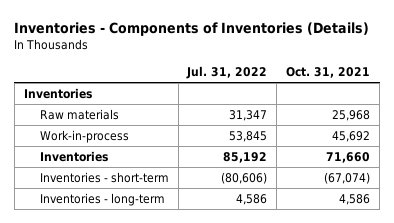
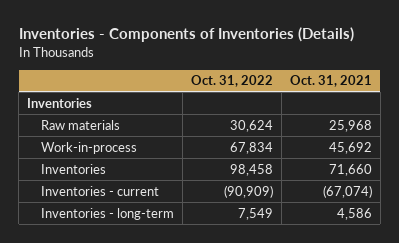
- | Jul. 31, 2022 | Oct. 31, 2021
+ | Oct. 31, 2022 | Oct. 31, 2021
- Inventories - short-term | (80,606) | (67,074)
+ Inventories - current | (90,909) | (67,074)

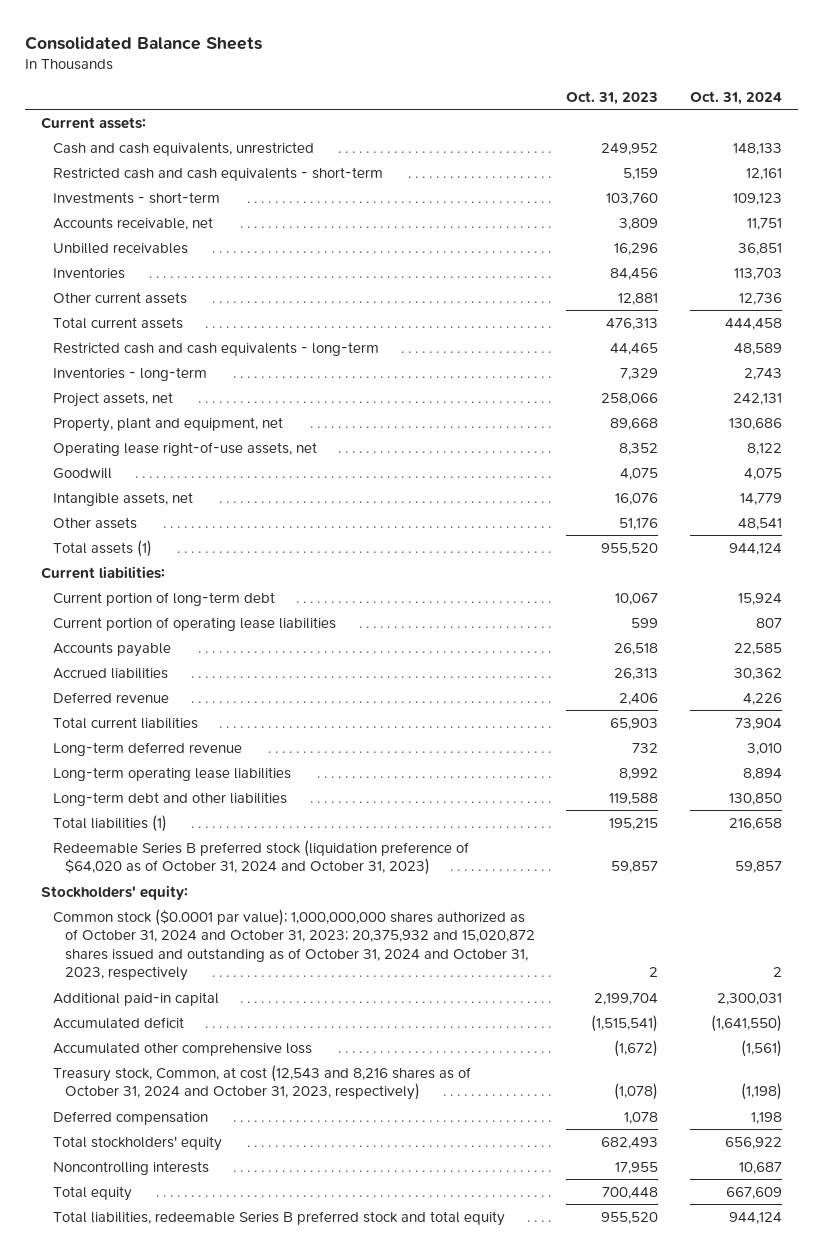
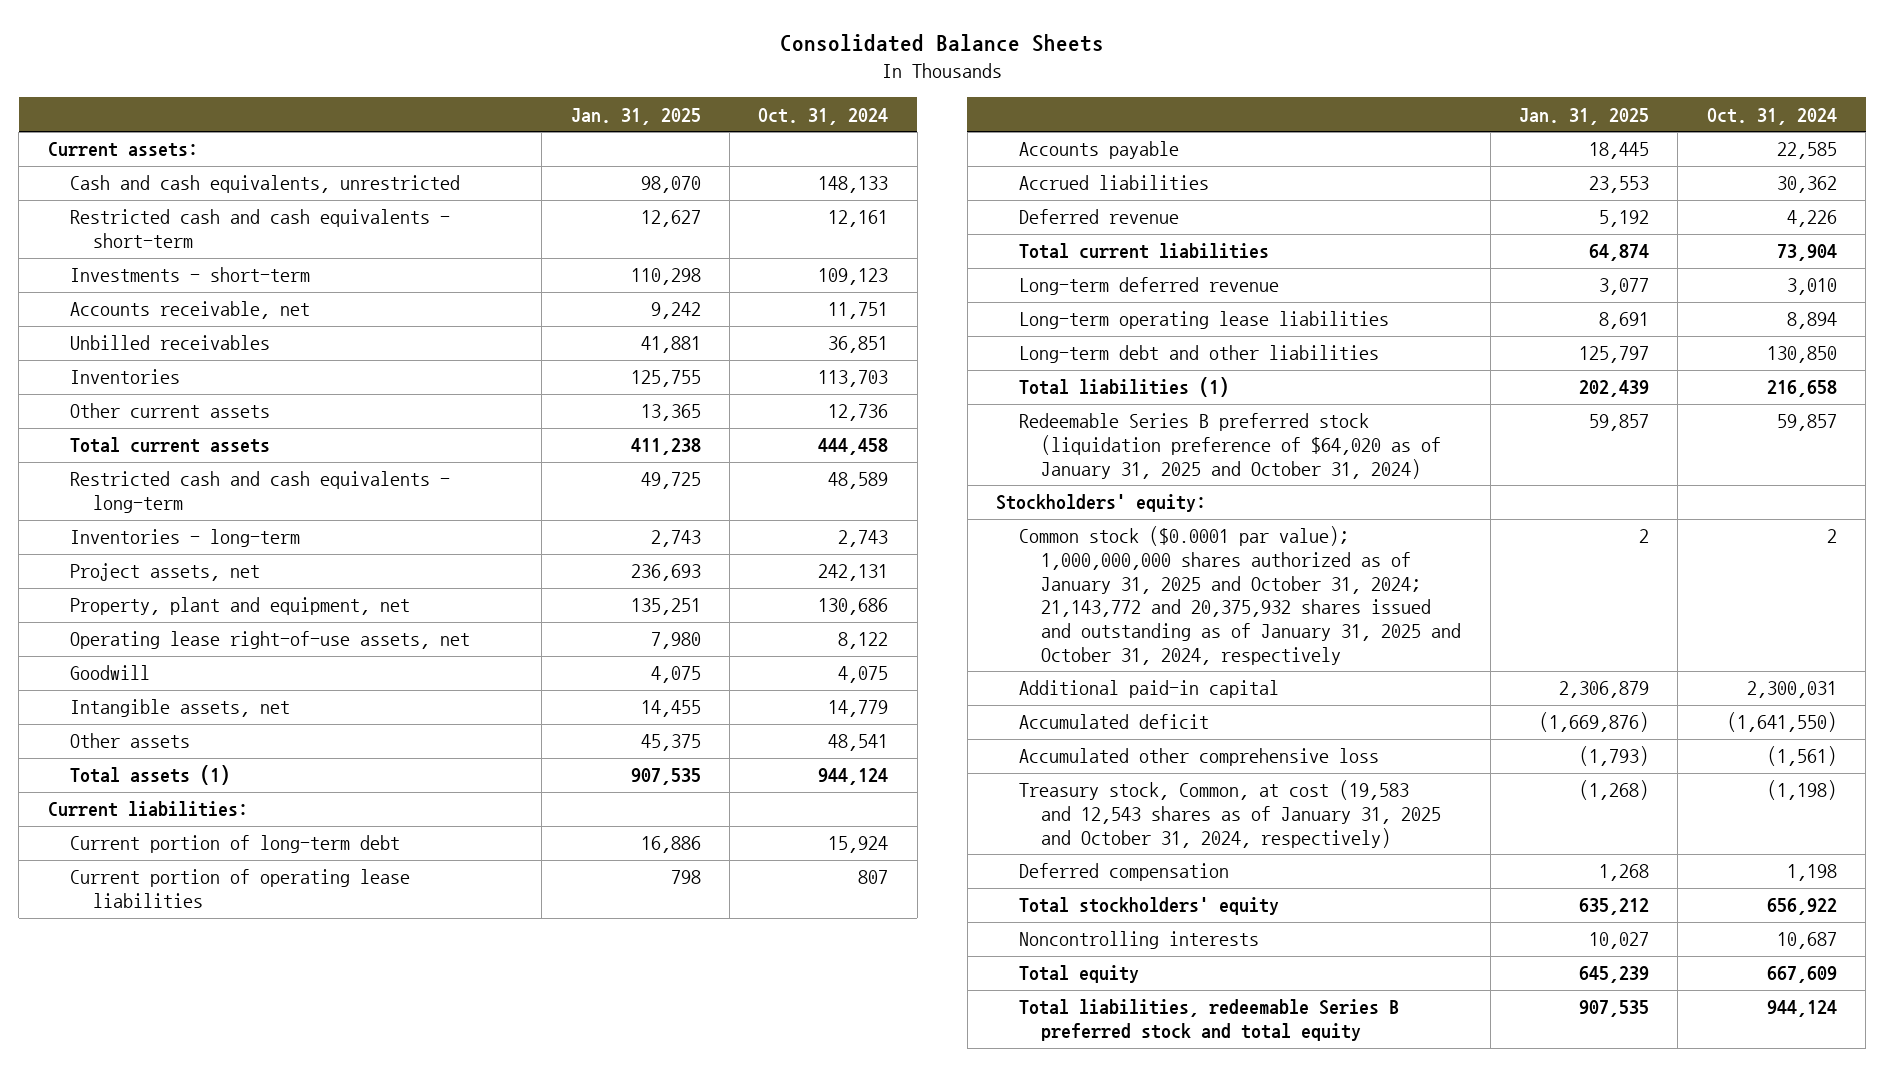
- | Oct. 31, 2023 | Oct. 31, 2024
+ | Jan. 31, 2025 | Oct. 31, 2024
- Redeemable Series B preferred stock (liquidation preference of $64,020 as of October 31, 2024 and October 31, 2023) | 59,857 | 59,857
+ Redeemable Series B preferred stock (liquidation preference of $64,020 as of January 31, 2025 and October 31, 2024) | 59,857 | 59,857
- Common stock ($0.0001 par value); 1,000,000,000 shares authorized as of October 31, 2024 and October 31, 2023; 20,375,932 and 15,020,872 shares issued and outstanding as of October 31, 2024 and October 31, 2023, respectively | 2 | 2
+ Common stock ($0.0001 par value); 1,000,000,000 shares authorized as of January 31, 2025 and October 31, 2024; 21,143,772 and 20,375,932 shares issued and outstanding as of January 31, 2025 and October 31, 2024, respectively | 2 | 2
- Treasury stock, Common, at cost (12,543 and 8,216 shares as of October 31, 2024 and October 31, 2023, respectively) | (1,078) | (1,198)
+ Treasury stock, Common, at cost (19,583 and 12,543 shares as of January 31, 2025 and October 31, 2024, respectively) | (1,268) | (1,198)

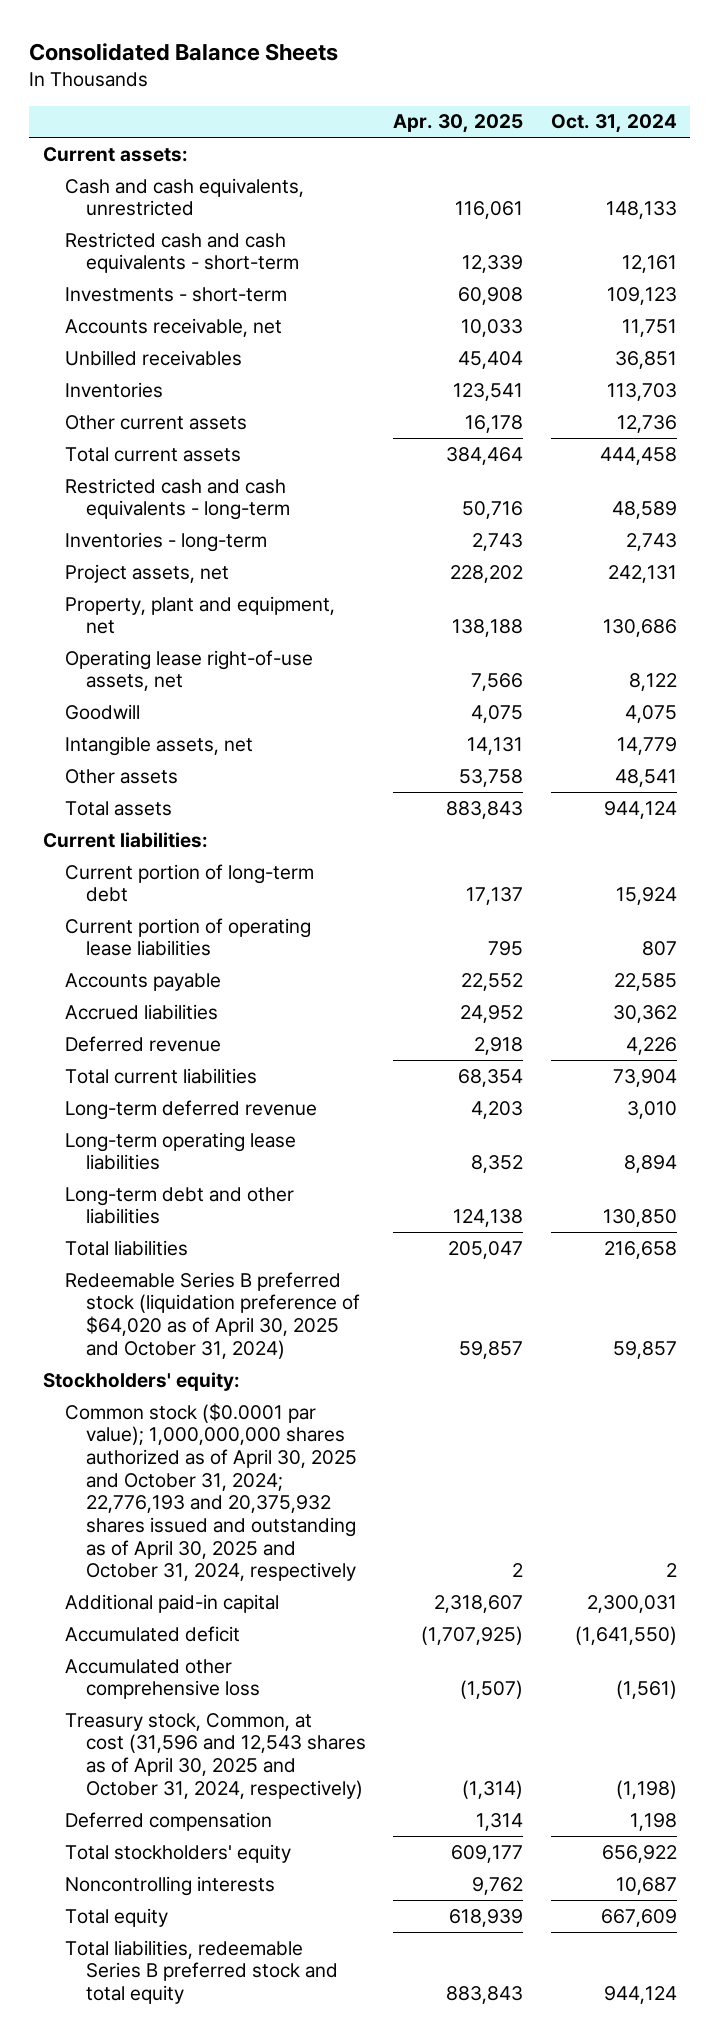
- | Jan. 31, 2025 | Oct. 31, 2024
+ | Apr. 30, 2025 | Oct. 31, 2024
- Total assets (1) | 907,535 | 944,124
+ Total assets | 883,843 | 944,124
- Total liabilities (1) | 202,439 | 216,658
- Redeemable Series B preferred stock (liquidation preference of $64,020 as of January 31, 2025 and October 31, 2024) | 59,857 | 59,857
+ Total liabilities | 205,047 | 216,658
+ Redeemable Series B preferred stock (liquidation preference of $64,020 as of April 30, 2025 and October 31, 2024) | 59,857 | 59,857
- Common stock ($0.0001 par value); 1,000,000,000 shares authorized as of January 31, 2025 and October 31, 2024; 21,143,772 and 20,375,932 shares issued and outstanding as of January 31, 2025 and October 31, 2024, respectively | 2 | 2
+ Common stock ($0.0001 par value); 1,000,000,000 shares authorized as of April 30, 2025 and October 31, 2024; 22,776,193 and 20,375,932 shares issued and outstanding as of April 30, 2025 and October 31, 2024, respectively | 2 | 2
- Treasury stock, Common, at cost (19,583 and 12,543 shares as of January 31, 2025 and October 31, 2024, respectively) | (1,268) | (1,198)
+ Treasury stock, Common, at cost (31,596 and 12,543 shares as of April 30, 2025 and October 31, 2024, respectively) | (1,314) | (1,198)

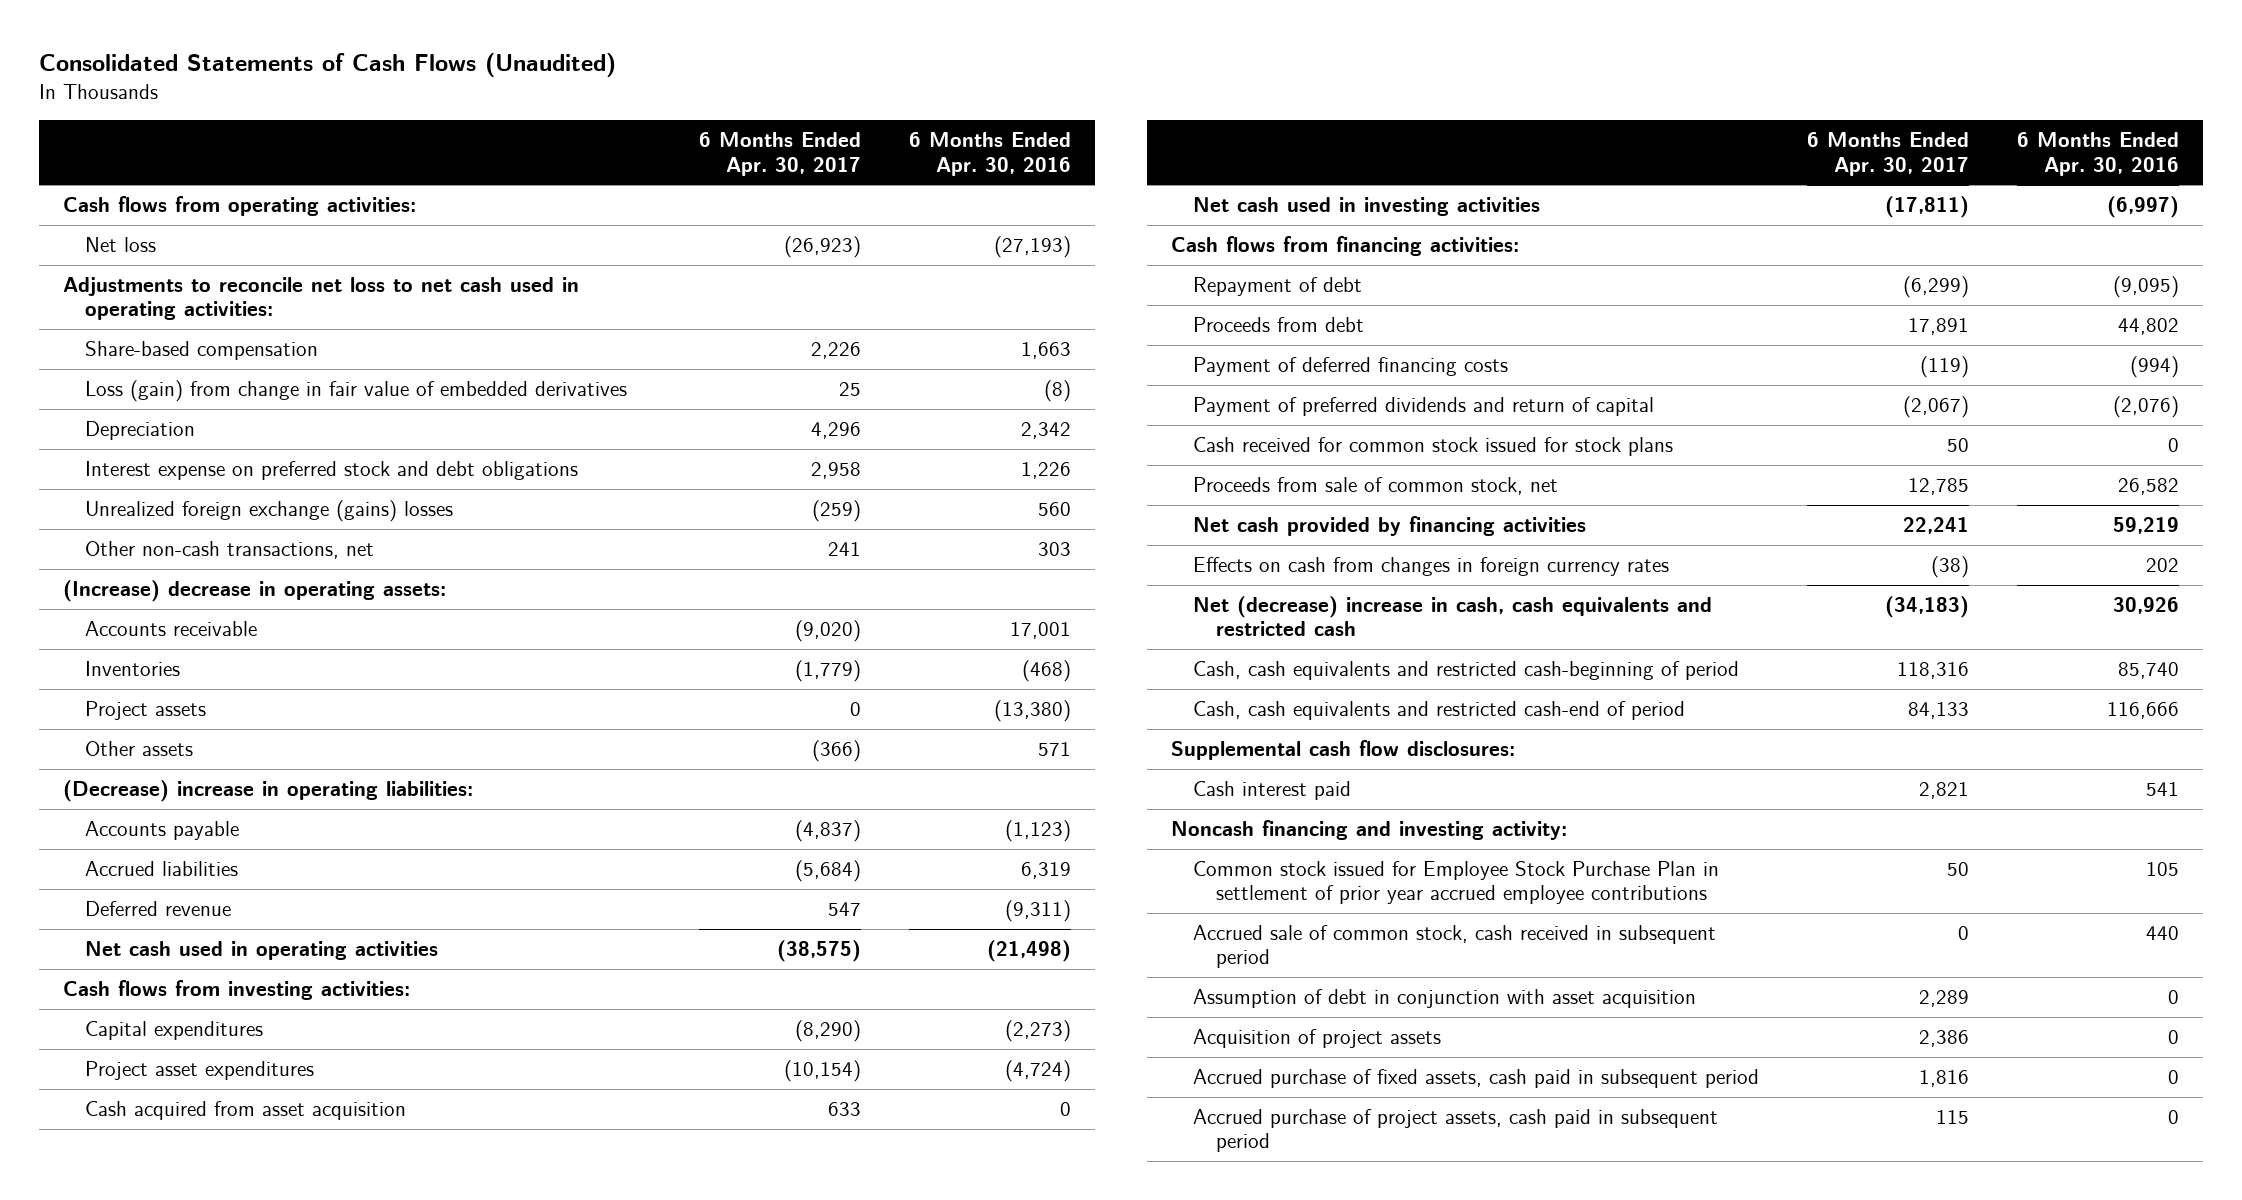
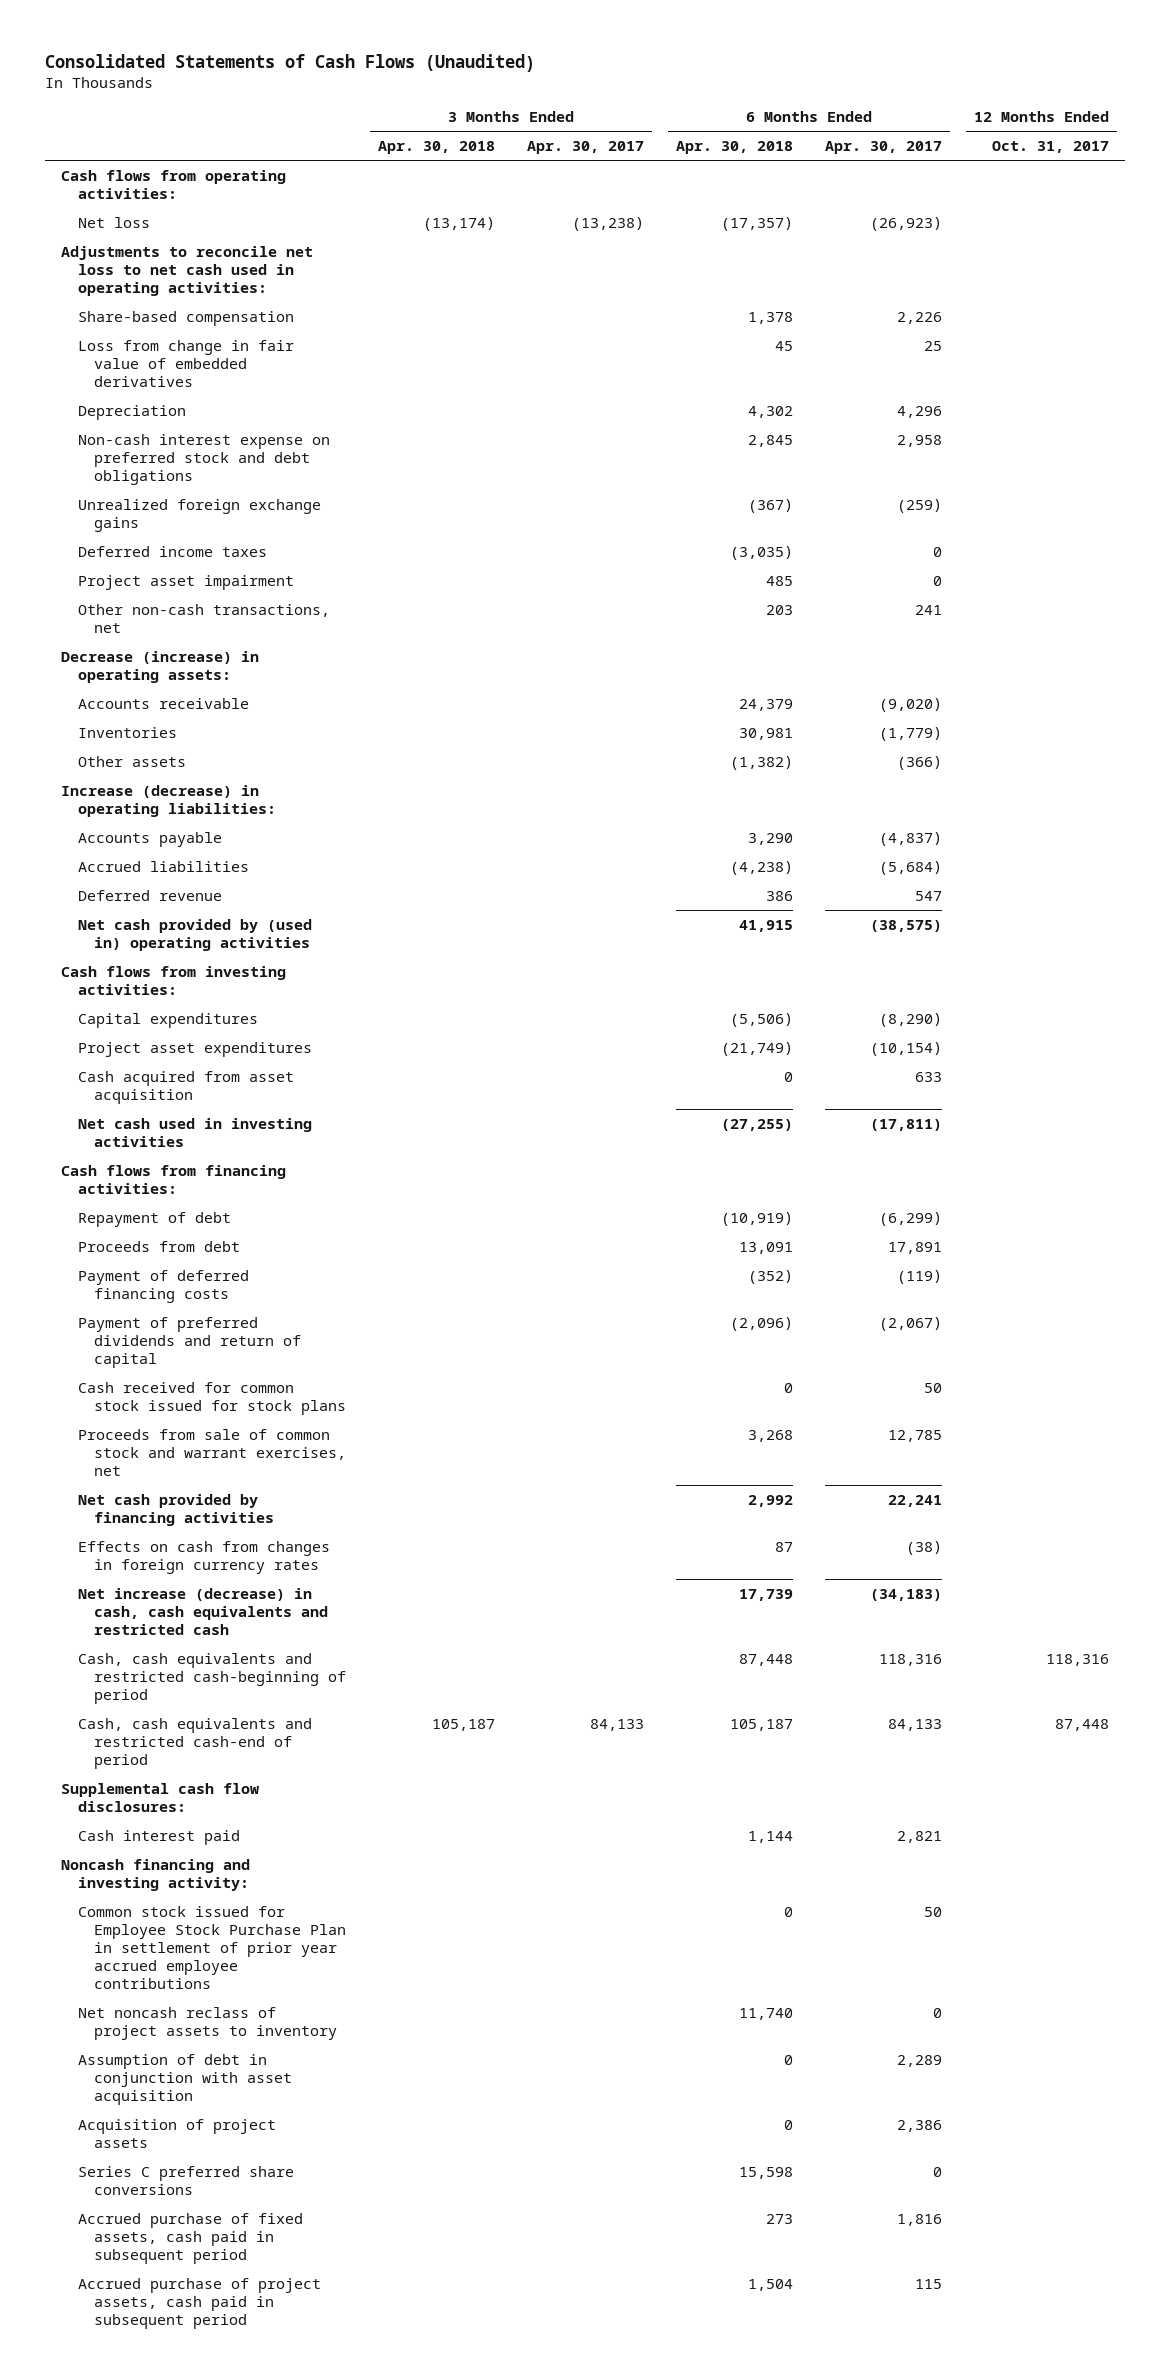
- | 6 Months Ended Apr. 30, 2017 | 6 Months Ended Apr. 30, 2016
+ | 3 Months Ended Apr. 30, 2018 | 3 Months Ended Apr. 30, 2017 | 6 Months Ended Apr. 30, 2018 | 6 Months Ended Apr. 30, 2017 | 12 Months Ended Oct. 31, 2017
- Loss (gain) from change in fair value of embedded derivatives | 25 | (8)
+ Loss from change in fair value of embedded derivatives | | | 45 | 25 |
- Interest expense on preferred stock and debt obligations | 2,958 | 1,226
- Unrealized foreign exchange (gains) losses | (259) | 560
+ Non-cash interest expense on preferred stock and debt obligations | | | 2,845 | 2,958 |
+ Unrealized foreign exchange gains | | | (367) | (259) |
+ Deferred income taxes | | | (3,035) | 0 |
+ Project asset impairment | | | 485 | 0 |
- (Increase) decrease in operating assets:
+ Decrease (increase) in operating assets:
- Project assets | 0 | (13,380)
- (Decrease) increase in operating liabilities:
+ Increase (decrease) in operating liabilities:
- Net cash used in operating activities | (38,575) | (21,498)
+ Net cash provided by (used in) operating activities | | | 41,915 | (38,575) |
- Proceeds from sale of common stock, net | 12,785 | 26,582
+ Proceeds from sale of common stock and warrant exercises, net | | | 3,268 | 12,785 |
- Net (decrease) increase in cash, cash equivalents and restricted cash | (34,183) | 30,926
+ Net increase (decrease) in cash, cash equivalents and restricted cash | | | 17,739 | (34,183) |
- Accrued sale of common stock, cash received in subsequent period | 0 | 440
+ Net noncash reclass of project assets to inventory | | | 11,740 | 0 |
+ Series C preferred share conversions | | | 15,598 | 0 |

